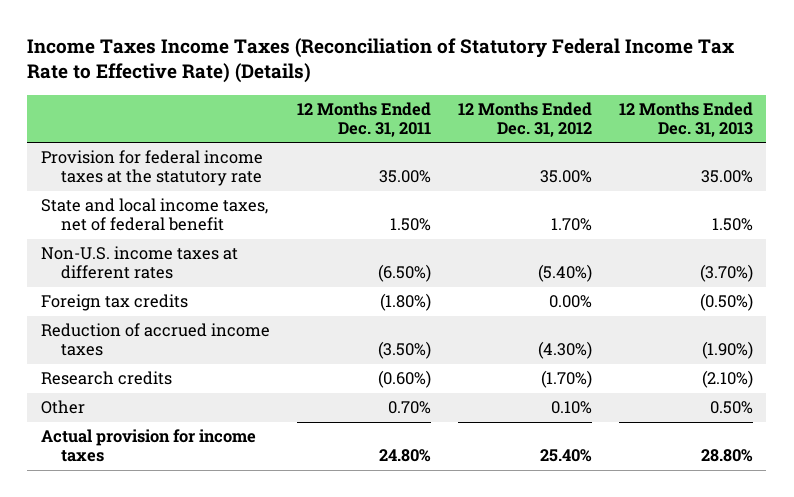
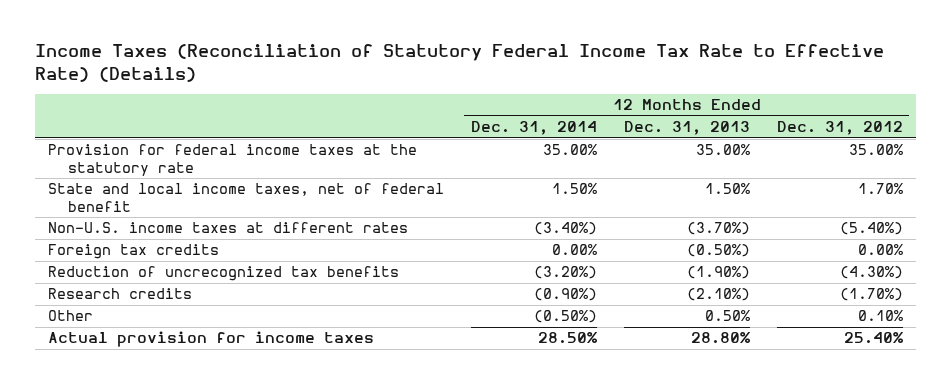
- Income Taxes Income Taxes (Reconciliation of Statutory Federal Income Tax Rate to Effective Rate) (Details)
+ Income Taxes (Reconciliation of Statutory Federal Income Tax Rate to Effective Rate) (Details)
- | 12 Months Ended Dec. 31, 2011 | 12 Months Ended Dec. 31, 2012 | 12 Months Ended Dec. 31, 2013
+ | 12 Months Ended Dec. 31, 2014 | 12 Months Ended Dec. 31, 2013 | 12 Months Ended Dec. 31, 2012
- Reduction of accrued income taxes | (3.50%) | (4.30%) | (1.90%)
+ Reduction of uncrecognized tax benefits | (3.20%) | (1.90%) | (4.30%)

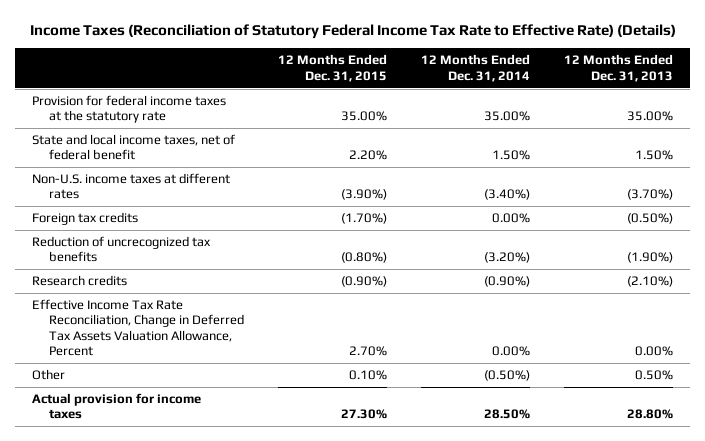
- | 12 Months Ended Dec. 31, 2014 | 12 Months Ended Dec. 31, 2013 | 12 Months Ended Dec. 31, 2012
+ | 12 Months Ended Dec. 31, 2015 | 12 Months Ended Dec. 31, 2014 | 12 Months Ended Dec. 31, 2013
+ Effective Income Tax Rate Reconciliation, Change in Deferred Tax Assets Valuation Allowance, Percent | 2.70% | 0.00% | 0.00%

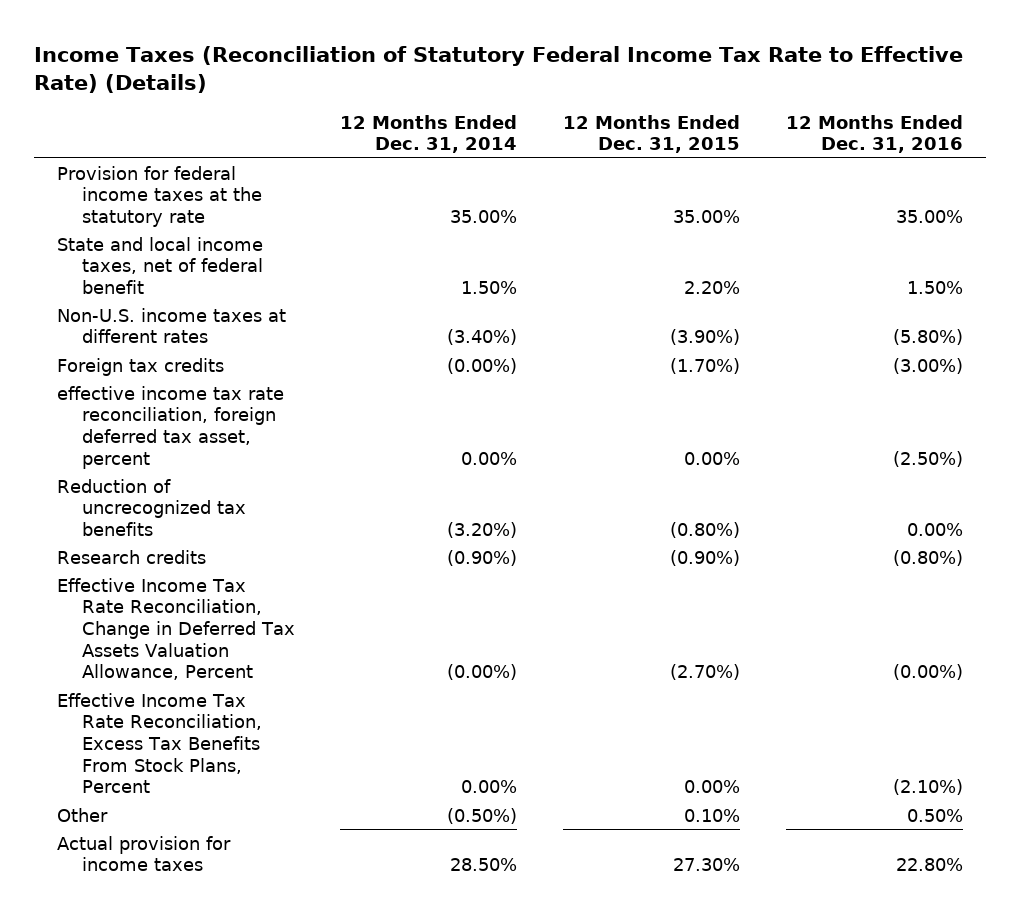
- | 12 Months Ended Dec. 31, 2015 | 12 Months Ended Dec. 31, 2014 | 12 Months Ended Dec. 31, 2013
+ | 12 Months Ended Dec. 31, 2014 | 12 Months Ended Dec. 31, 2015 | 12 Months Ended Dec. 31, 2016
- Foreign tax credits | (1.70%) | 0.00% | (0.50%)
+ Foreign tax credits | (0.00%) | (1.70%) | (3.00%)
+ effective income tax rate reconciliation, foreign deferred tax asset, percent | 0.00% | 0.00% | (2.50%)
- Effective Income Tax Rate Reconciliation, Change in Deferred Tax Assets Valuation Allowance, Percent | 2.70% | 0.00% | 0.00%
+ Effective Income Tax Rate Reconciliation, Change in Deferred Tax Assets Valuation Allowance, Percent | (0.00%) | (2.70%) | (0.00%)
+ Effective Income Tax Rate Reconciliation, Excess Tax Benefits From Stock Plans, Percent | 0.00% | 0.00% | (2.10%)

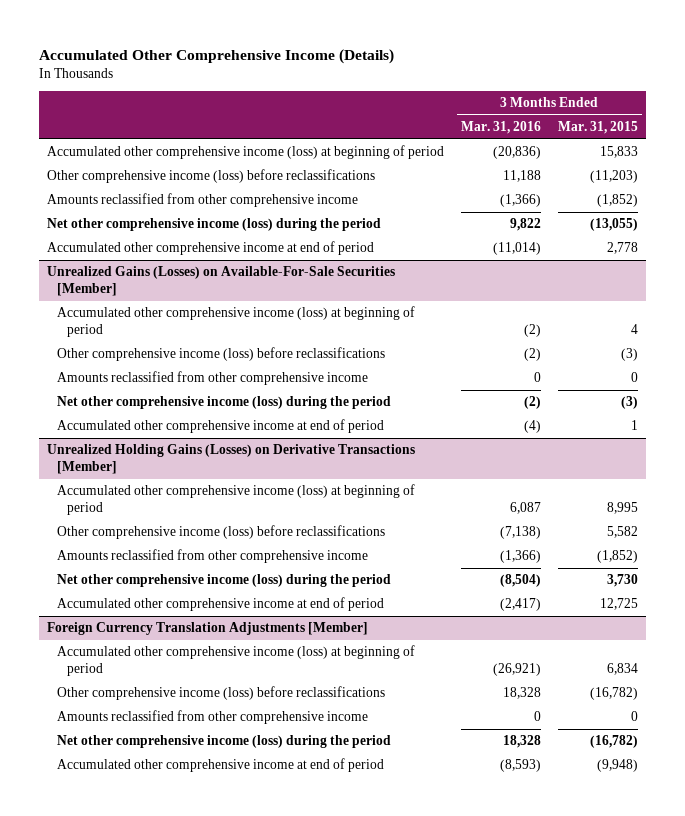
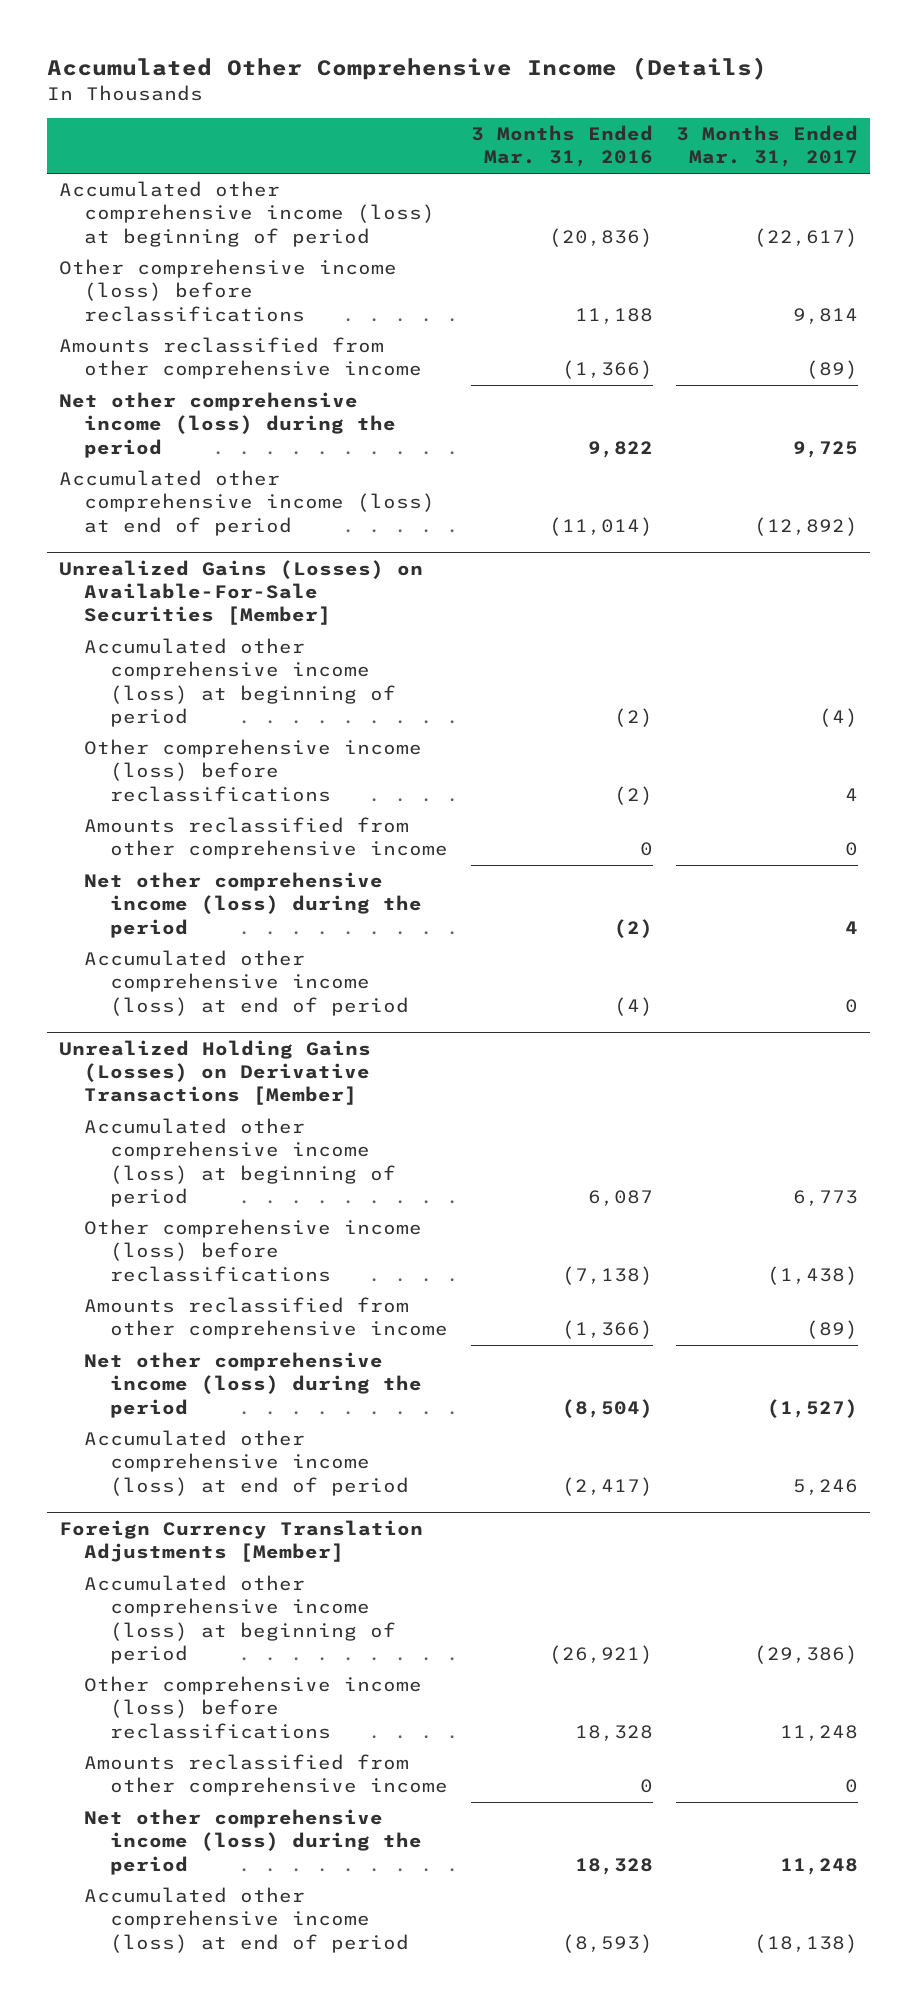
- | 3 Months Ended Mar. 31, 2016 | 3 Months Ended Mar. 31, 2015
+ | 3 Months Ended Mar. 31, 2016 | 3 Months Ended Mar. 31, 2017
- Accumulated other comprehensive income at end of period | (11,014) | 2,778
+ Accumulated other comprehensive income (loss) at end of period | (11,014) | (12,892)
@ Unrealized Gains (Losses) on Available-For-Sale Securities [Member]
- Accumulated other comprehensive income at end of period | (4) | 1
+ Accumulated other comprehensive income (loss) at end of period | (4) | 0
@ Unrealized Holding Gains (Losses) on Derivative Transactions [Member]
- Accumulated other comprehensive income at end of period | (2,417) | 12,725
+ Accumulated other comprehensive income (loss) at end of period | (2,417) | 5,246
@ Foreign Currency Translation Adjustments [Member]
- Accumulated other comprehensive income at end of period | (8,593) | (9,948)
+ Accumulated other comprehensive income (loss) at end of period | (8,593) | (18,138)

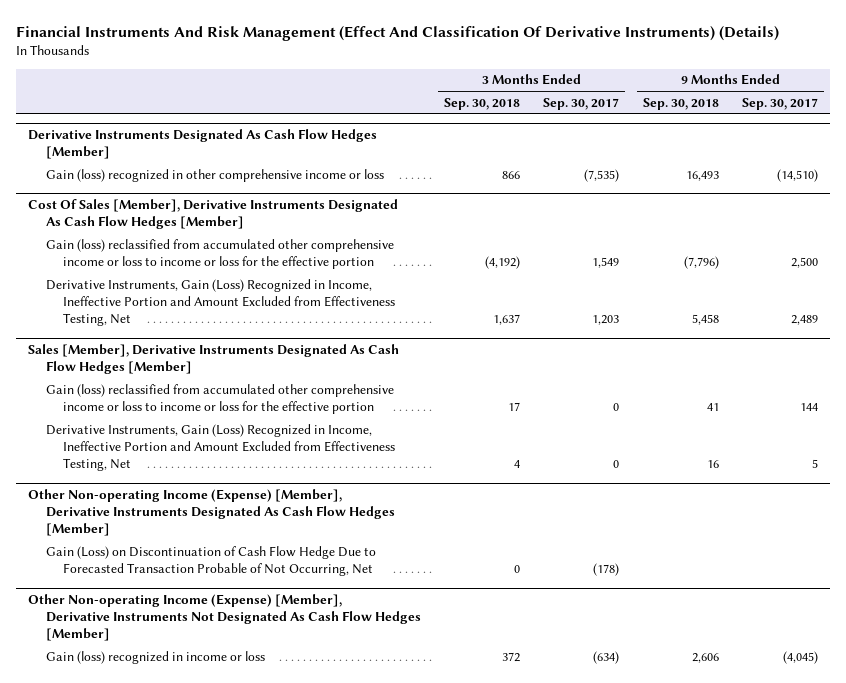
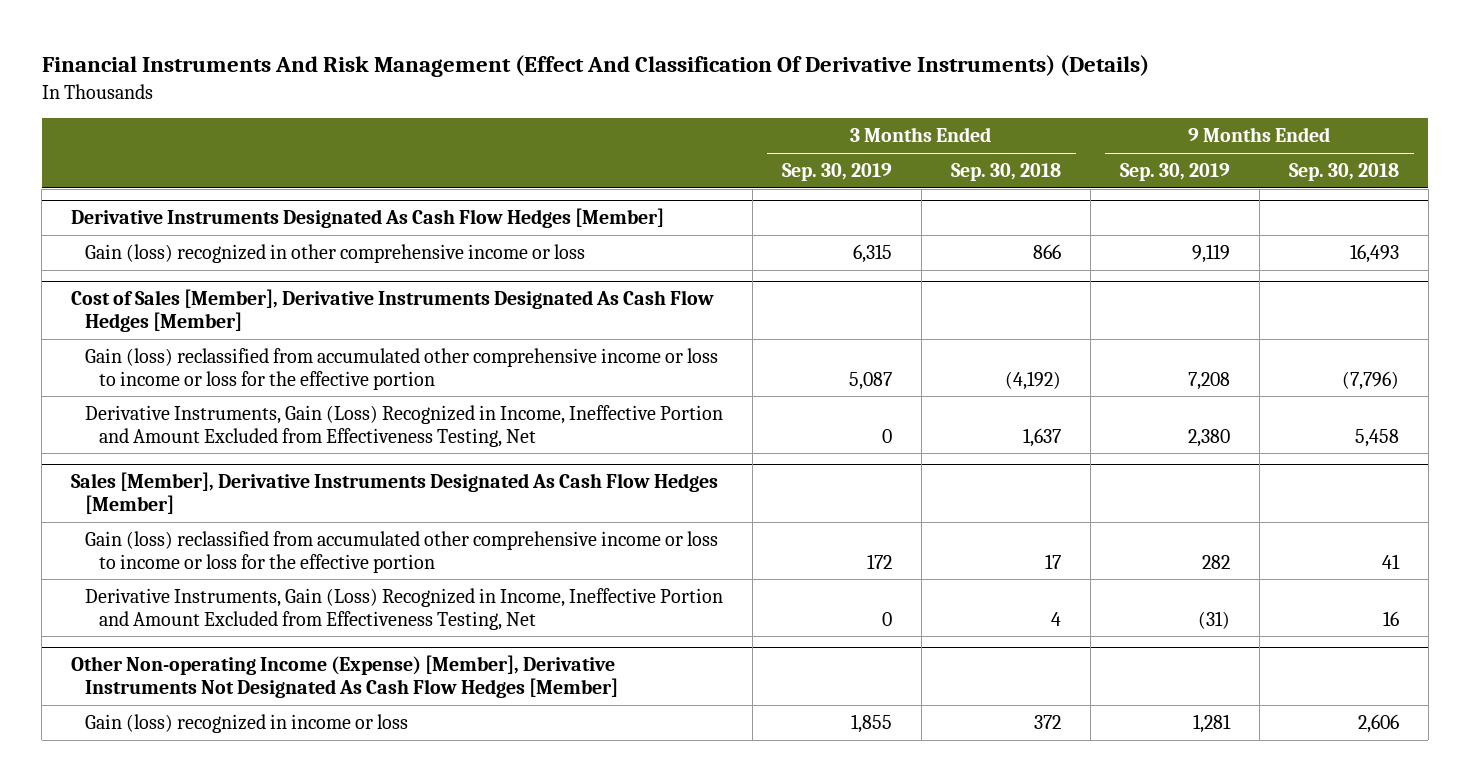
- | 3 Months Ended Sep. 30, 2018 | 3 Months Ended Sep. 30, 2017 | 9 Months Ended Sep. 30, 2018 | 9 Months Ended Sep. 30, 2017
+ | 3 Months Ended Sep. 30, 2019 | 3 Months Ended Sep. 30, 2018 | 9 Months Ended Sep. 30, 2019 | 9 Months Ended Sep. 30, 2018
- Cost Of Sales [Member], Derivative Instruments Designated As Cash Flow Hedges [Member]
+ Cost of Sales [Member], Derivative Instruments Designated As Cash Flow Hedges [Member]
- Other Non-operating Income (Expense) [Member], Derivative Instruments Designated As Cash Flow Hedges [Member]
- Gain (Loss) on Discontinuation of Cash Flow Hedge Due to Forecasted Transaction Probable of Not Occurring, Net | 0 | (178) | |

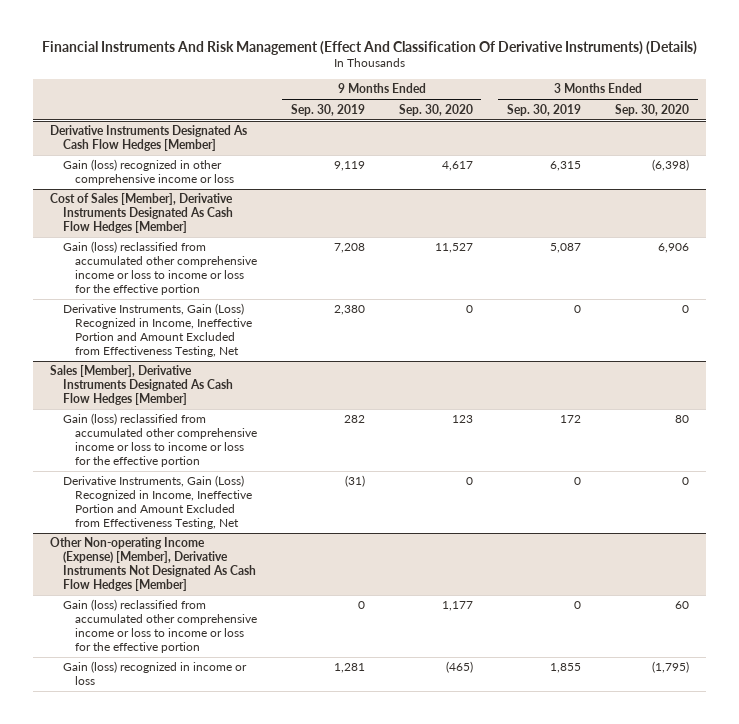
- | 3 Months Ended Sep. 30, 2019 | 3 Months Ended Sep. 30, 2018 | 9 Months Ended Sep. 30, 2019 | 9 Months Ended Sep. 30, 2018
+ | 9 Months Ended Sep. 30, 2019 | 9 Months Ended Sep. 30, 2020 | 3 Months Ended Sep. 30, 2019 | 3 Months Ended Sep. 30, 2020
@ Other Non-operating Income (Expense) [Member], Derivative Instruments Not Designated As Cash Flow Hedges [Member]
+ Gain (loss) reclassified from accumulated other comprehensive income or loss to income or loss for the effective portion | 0 | 1,177 | 0 | 60

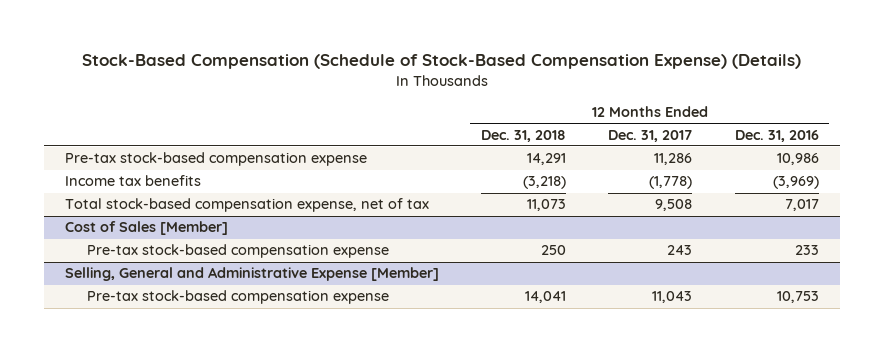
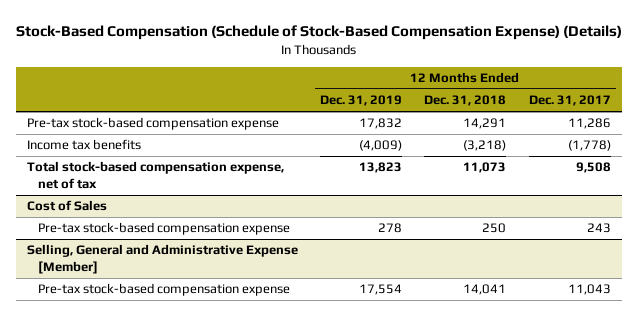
- | 12 Months Ended Dec. 31, 2018 | 12 Months Ended Dec. 31, 2017 | 12 Months Ended Dec. 31, 2016
+ | 12 Months Ended Dec. 31, 2019 | 12 Months Ended Dec. 31, 2018 | 12 Months Ended Dec. 31, 2017
- Cost of Sales [Member]
+ Cost of Sales

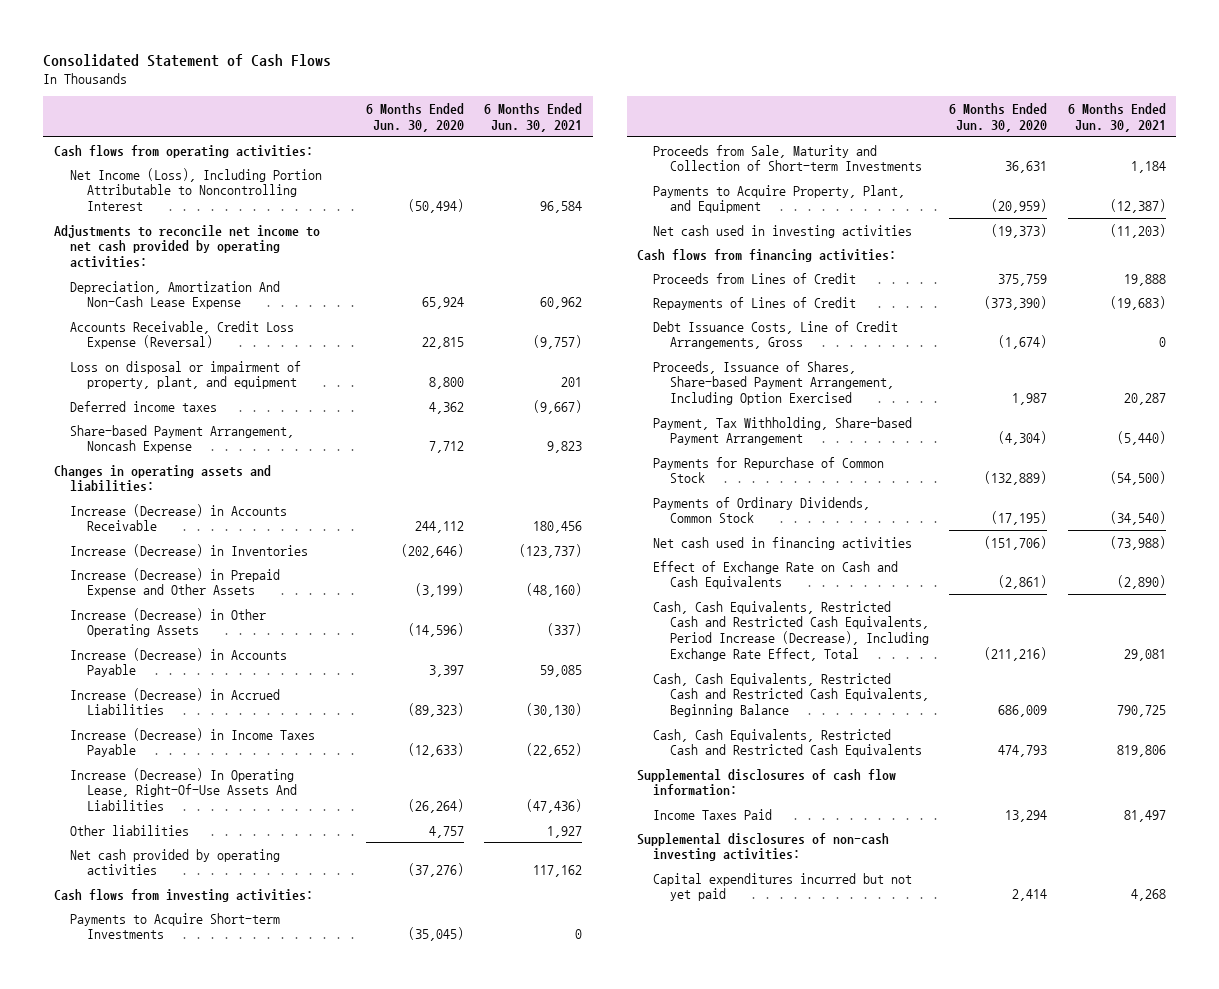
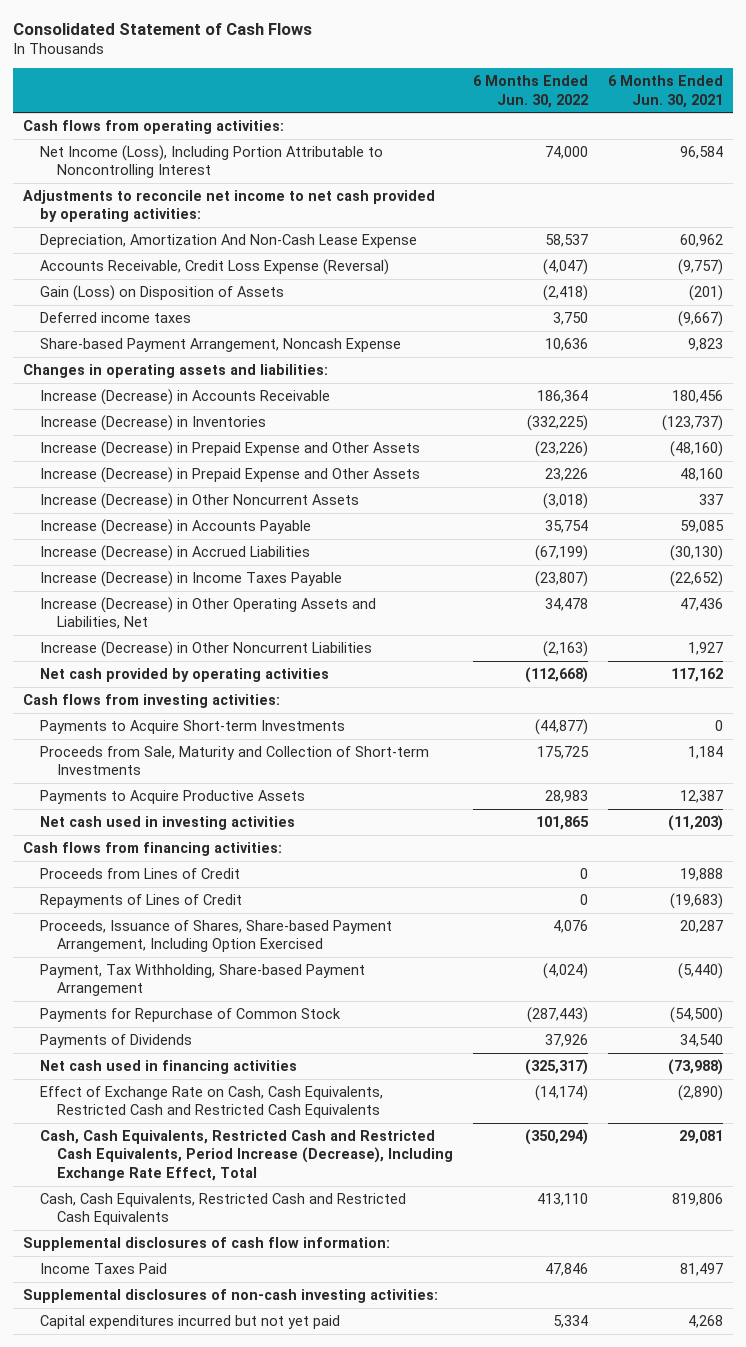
- | 6 Months Ended Jun. 30, 2020 | 6 Months Ended Jun. 30, 2021
+ | 6 Months Ended Jun. 30, 2022 | 6 Months Ended Jun. 30, 2021
- Loss on disposal or impairment of property, plant, and equipment | 8,800 | 201
+ Gain (Loss) on Disposition of Assets | (2,418) | (201)
- Increase (Decrease) in Other Operating Assets | (14,596) | (337)
+ Increase (Decrease) in Prepaid Expense and Other Assets | 23,226 | 48,160
+ Increase (Decrease) in Other Noncurrent Assets | (3,018) | 337
- Increase (Decrease) In Operating Lease, Right-Of-Use Assets And Liabilities | (26,264) | (47,436)
- Other liabilities | 4,757 | 1,927
+ Increase (Decrease) in Other Operating Assets and Liabilities, Net | 34,478 | 47,436
+ Increase (Decrease) in Other Noncurrent Liabilities | (2,163) | 1,927
- Payments to Acquire Property, Plant, and Equipment | (20,959) | (12,387)
+ Payments to Acquire Productive Assets | 28,983 | 12,387
- Debt Issuance Costs, Line of Credit Arrangements, Gross | (1,674) | 0
- Payments of Ordinary Dividends, Common Stock | (17,195) | (34,540)
+ Payments of Dividends | 37,926 | 34,540
- Effect of Exchange Rate on Cash and Cash Equivalents | (2,861) | (2,890)
+ Effect of Exchange Rate on Cash, Cash Equivalents, Restricted Cash and Restricted Cash Equivalents | (14,174) | (2,890)
- Cash, Cash Equivalents, Restricted Cash and Restricted Cash Equivalents, Beginning Balance | 686,009 | 790,725

